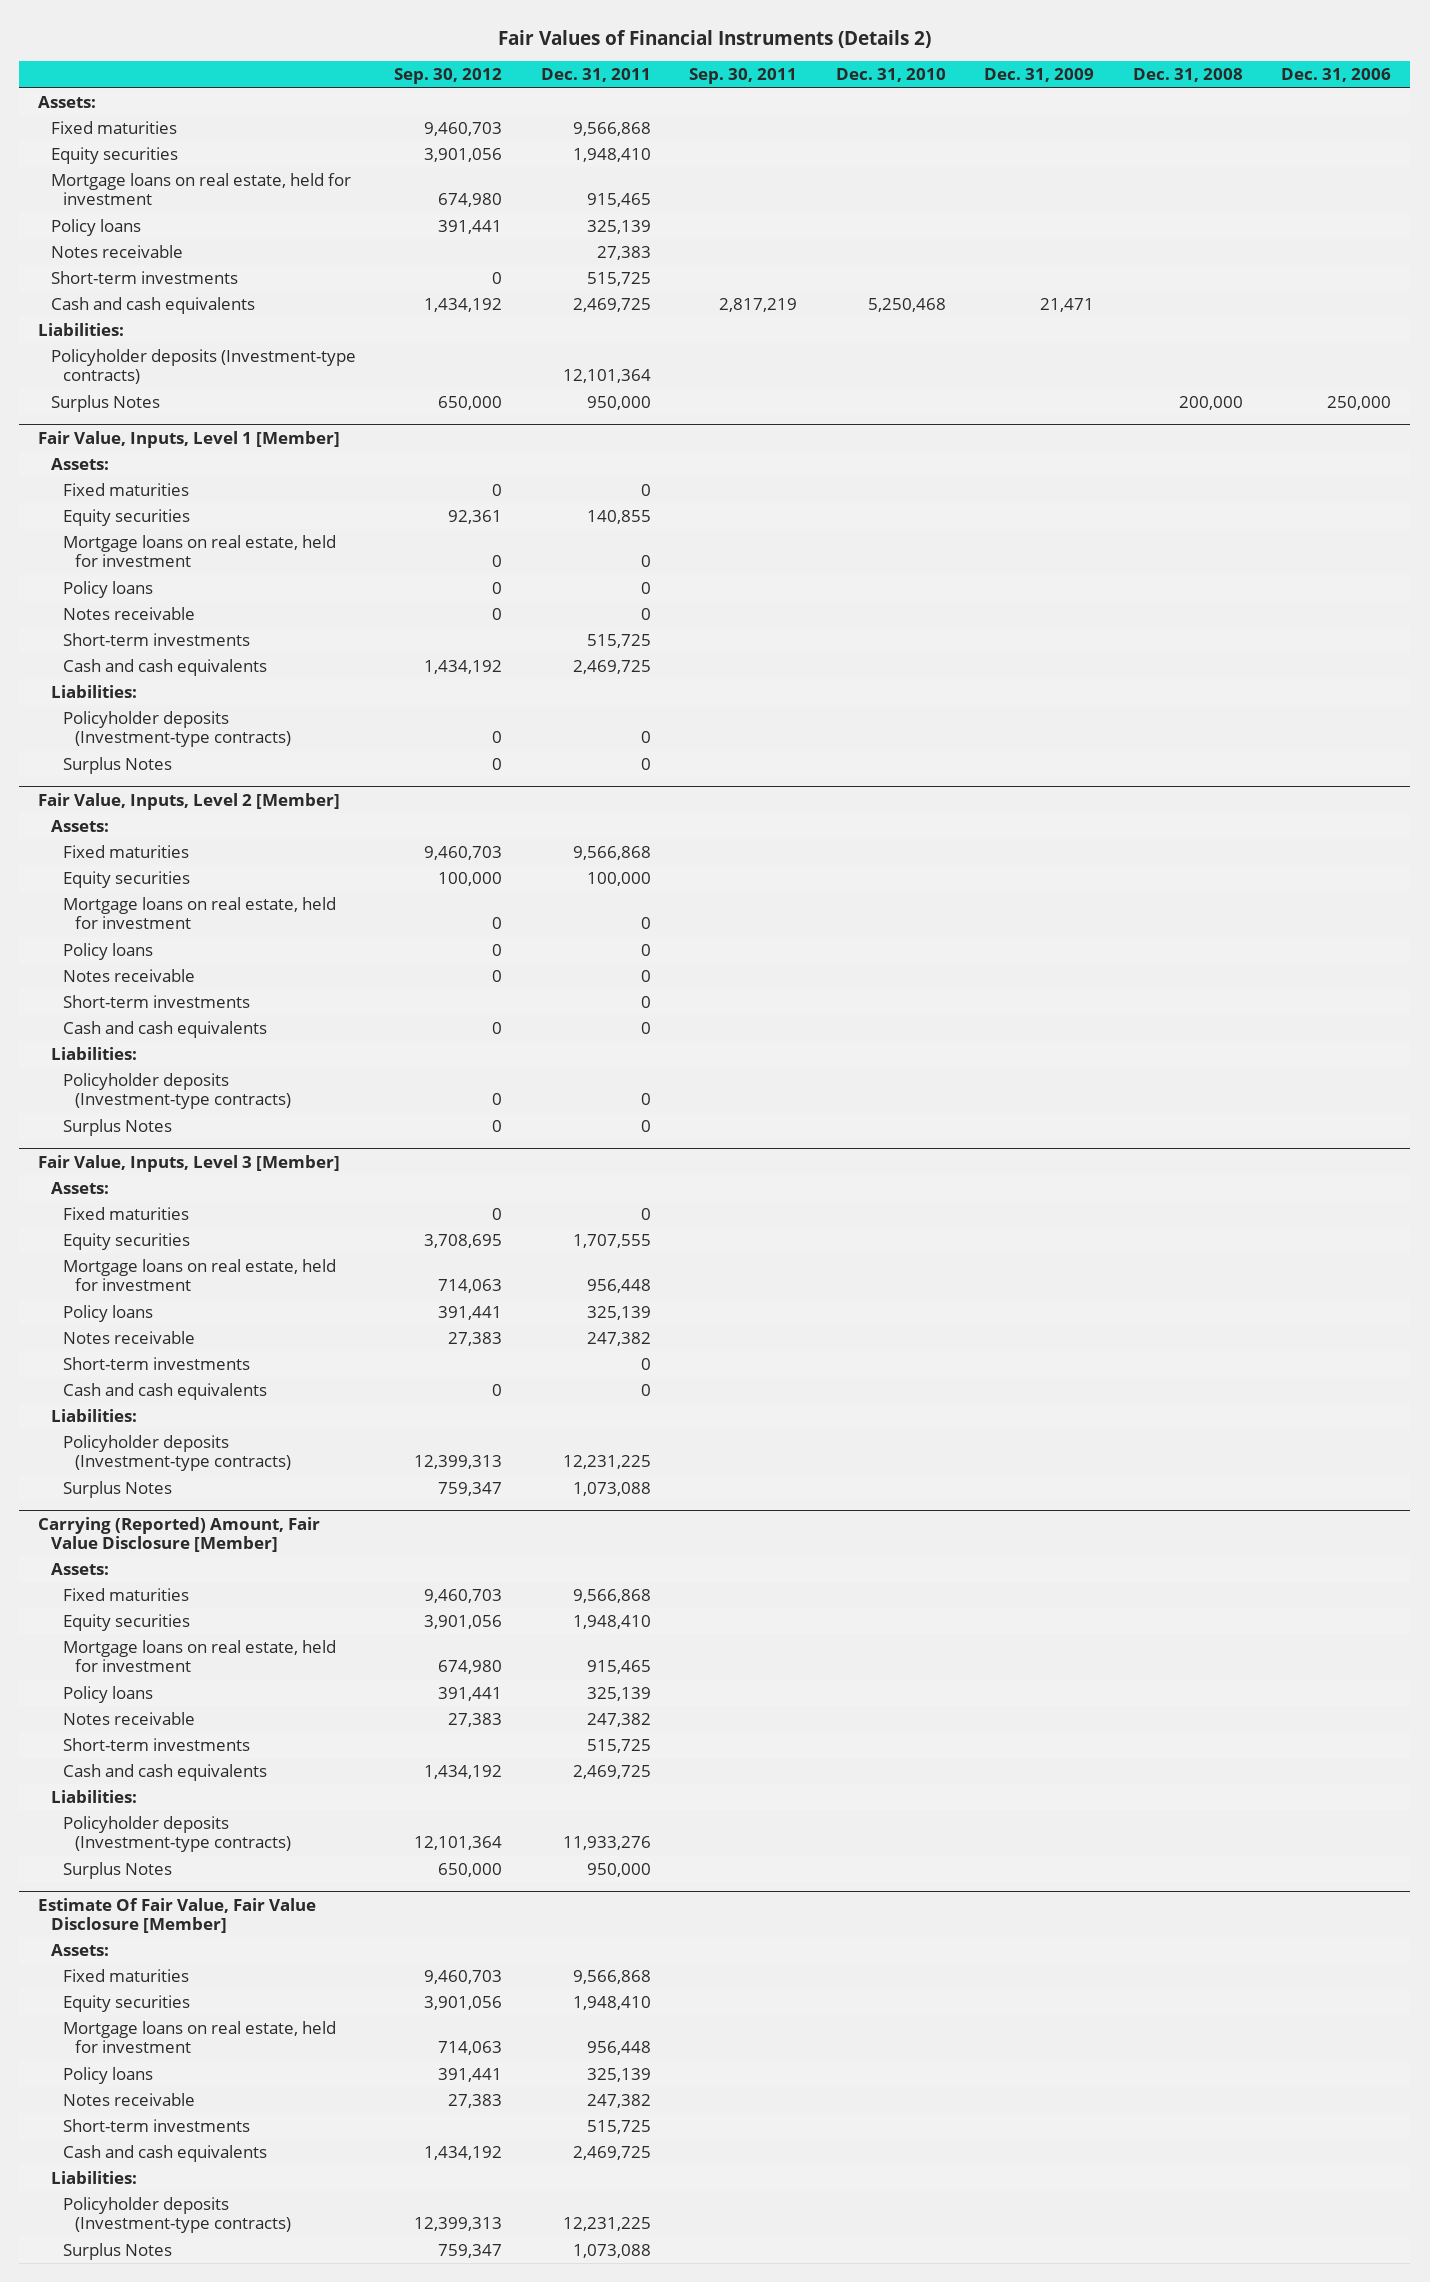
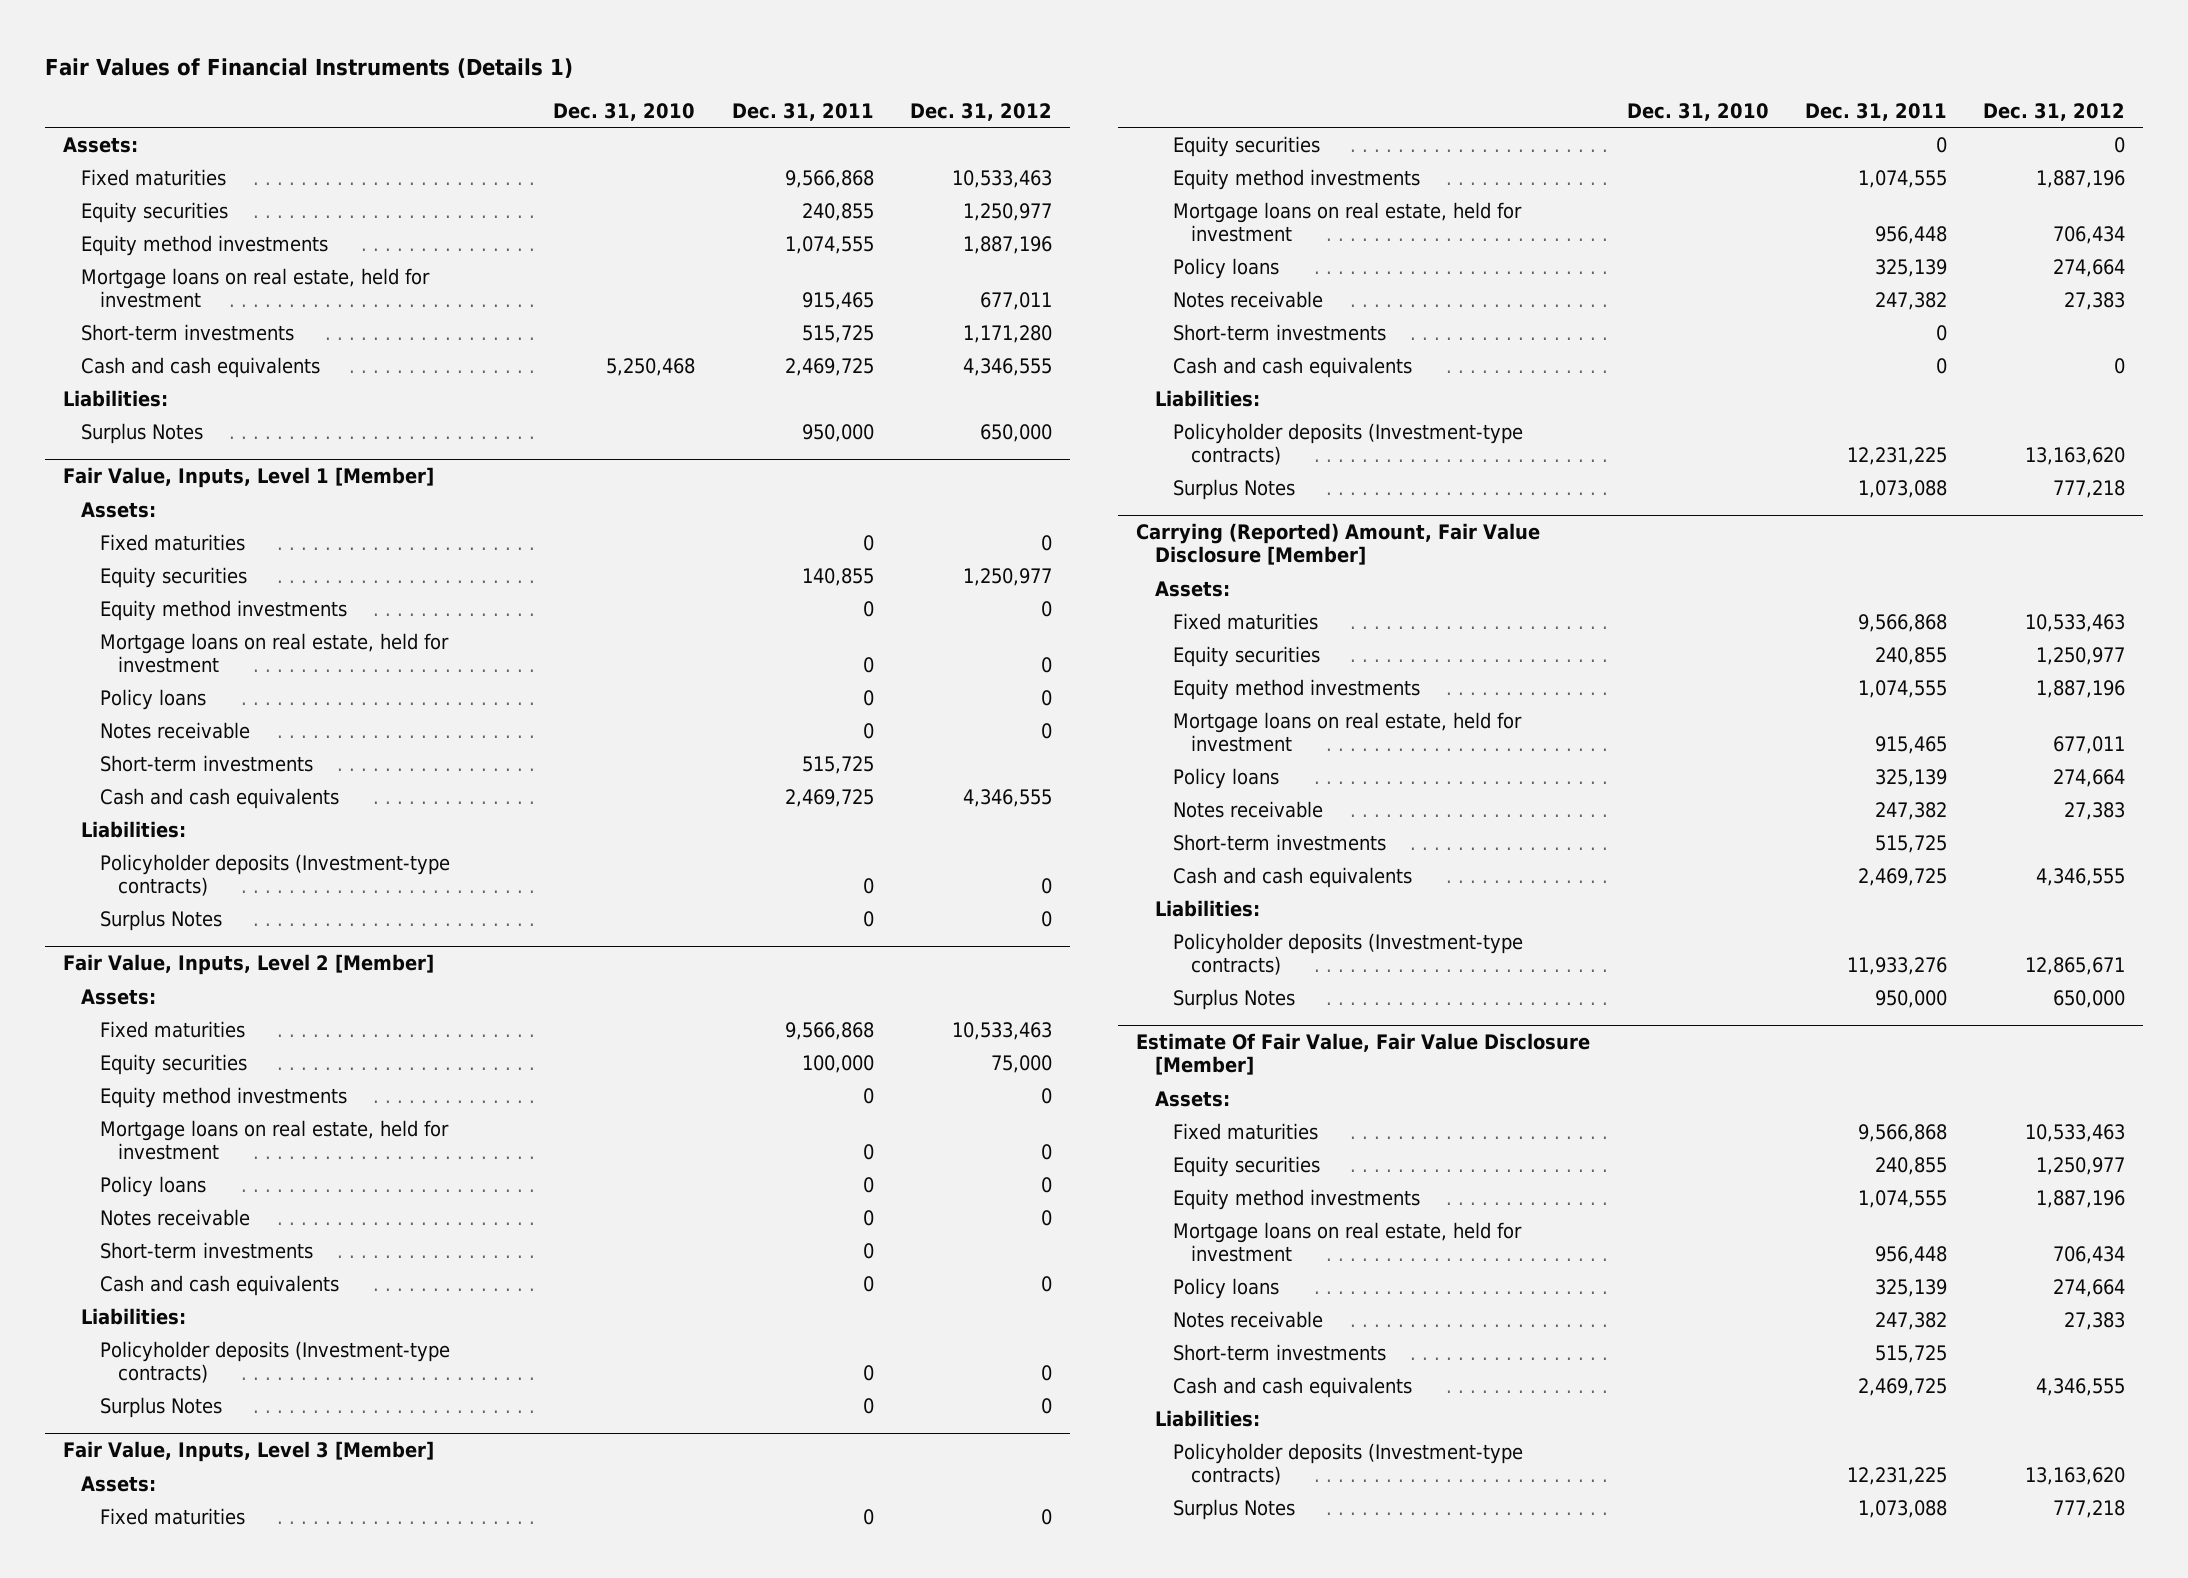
- Fair Values of Financial Instruments (Details 2)
+ Fair Values of Financial Instruments (Details 1)
- | Sep. 30, 2012 | Dec. 31, 2011 | Sep. 30, 2011 | Dec. 31, 2010 | Dec. 31, 2009 | Dec. 31, 2008 | Dec. 31, 2006
+ | Dec. 31, 2010 | Dec. 31, 2011 | Dec. 31, 2012
- Equity securities | 3,901,056 | 1,948,410 | | | | |
+ Equity securities | | 240,855 | 1,250,977
+ Equity method investments | | 1,074,555 | 1,887,196
- Policy loans | 391,441 | 325,139 | | | | |
- Notes receivable | | 27,383 | | | | |
- Policyholder deposits (Investment-type contracts) | | 12,101,364 | | | | |
@ Fair Value, Inputs, Level 1 [Member]
+ Equity method investments | | 0 | 0
@ Fair Value, Inputs, Level 2 [Member]
+ Equity method investments | | 0 | 0
@ Fair Value, Inputs, Level 3 [Member]
- Equity securities | 3,708,695 | 1,707,555 | | | | |
+ Equity securities | | 0 | 0
+ Equity method investments | | 1,074,555 | 1,887,196
@ Carrying (Reported) Amount, Fair Value Disclosure [Member]
- Equity securities | 3,901,056 | 1,948,410 | | | | |
+ Equity securities | | 240,855 | 1,250,977
+ Equity method investments | | 1,074,555 | 1,887,196
@ Estimate Of Fair Value, Fair Value Disclosure [Member]
- Equity securities | 3,901,056 | 1,948,410 | | | | |
+ Equity securities | | 240,855 | 1,250,977
+ Equity method investments | | 1,074,555 | 1,887,196

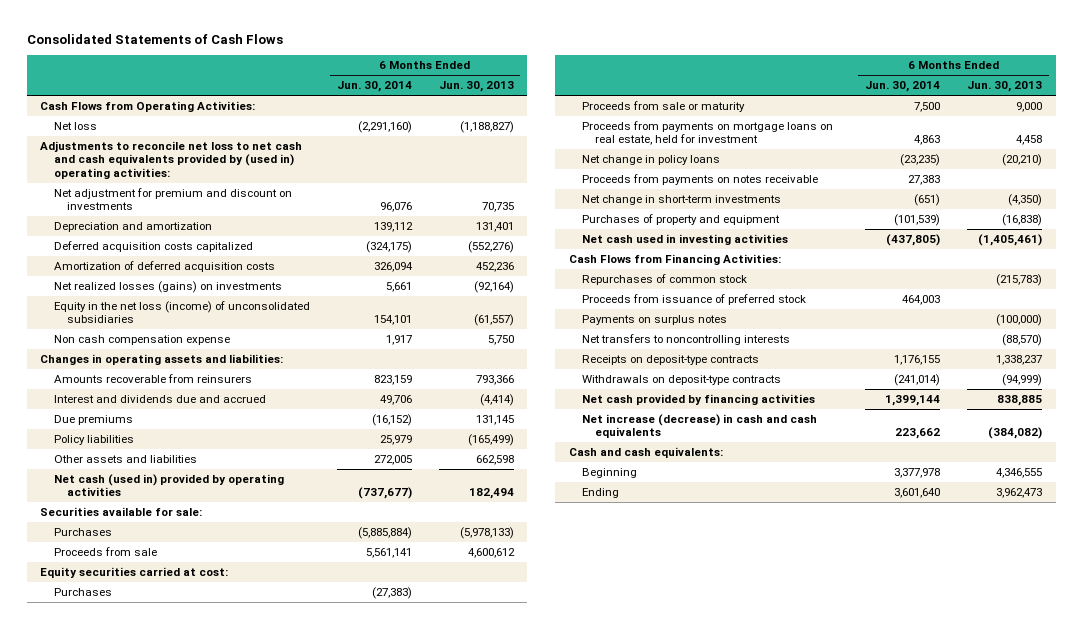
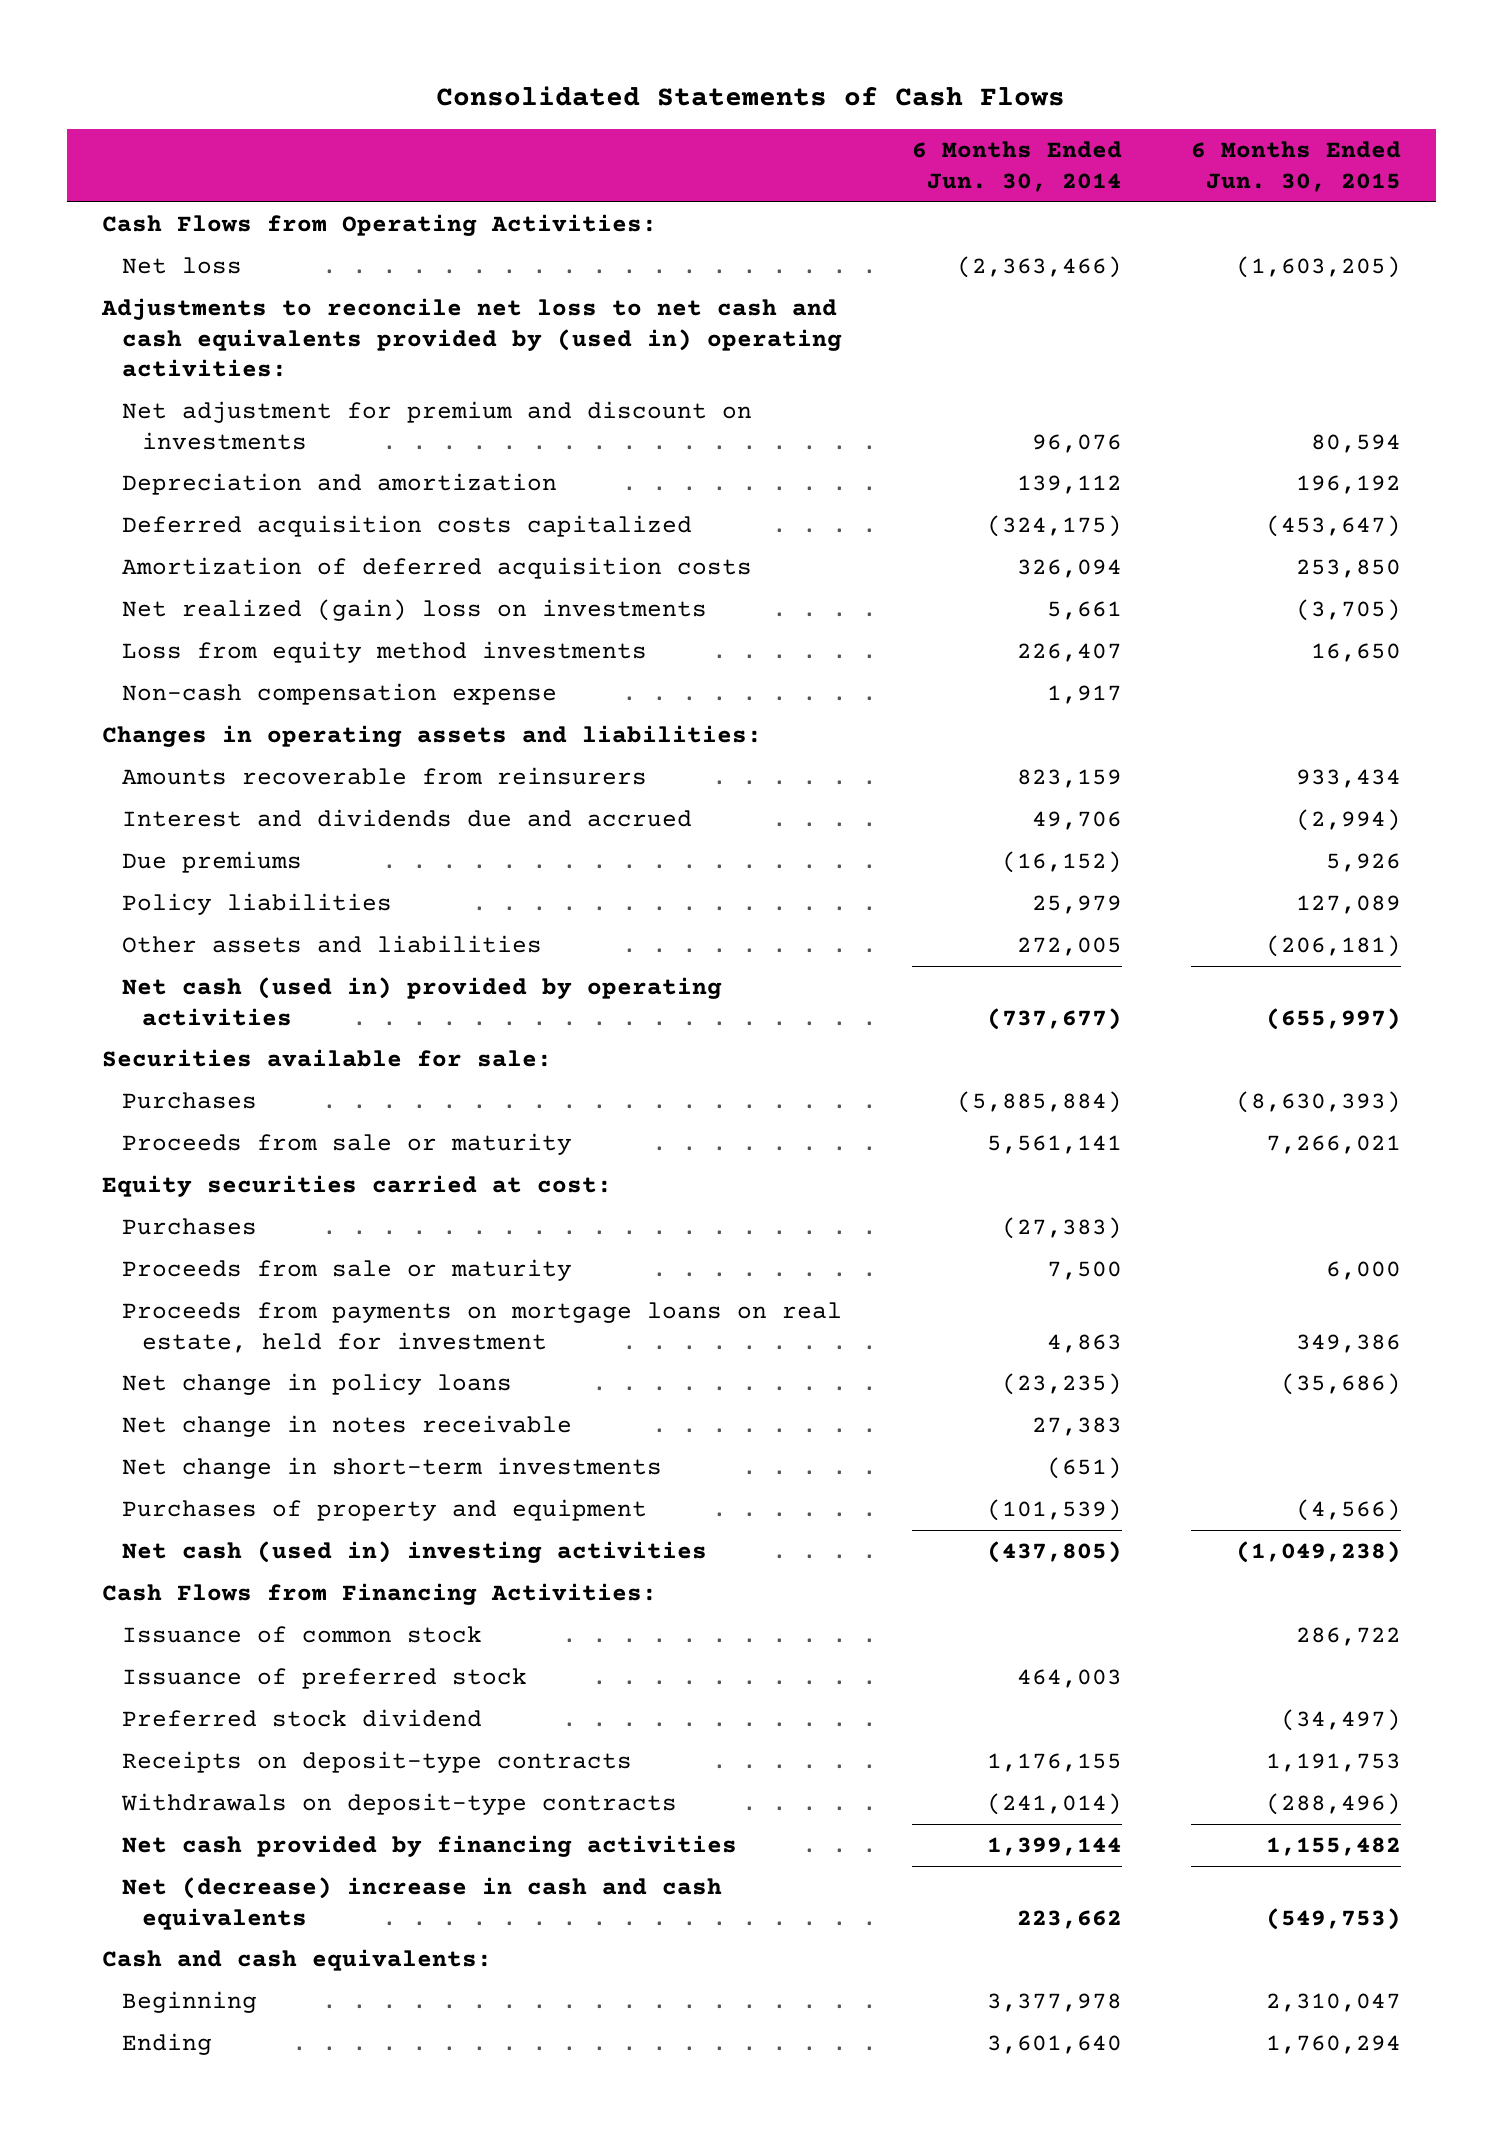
- | 6 Months Ended Jun. 30, 2014 | 6 Months Ended Jun. 30, 2013
+ | 6 Months Ended Jun. 30, 2014 | 6 Months Ended Jun. 30, 2015
- Net loss | (2,291,160) | (1,188,827)
+ Net loss | (2,363,466) | (1,603,205)
- Net realized losses (gains) on investments | 5,661 | (92,164)
- Equity in the net loss (income) of unconsolidated subsidiaries | 154,101 | (61,557)
- Non cash compensation expense | 1,917 | 5,750
+ Net realized (gain) loss on investments | 5,661 | (3,705)
+ Loss from equity method investments | 226,407 | 16,650
+ Non-cash compensation expense | 1,917 |
- Proceeds from sale | 5,561,141 | 4,600,612
+ Proceeds from sale or maturity | 5,561,141 | 7,266,021
- Proceeds from payments on notes receivable | 27,383 |
+ Net change in notes receivable | 27,383 |
- Net cash used in investing activities | (437,805) | (1,405,461)
+ Net cash (used in) investing activities | (437,805) | (1,049,238)
- Repurchases of common stock | | (215,783)
- Proceeds from issuance of preferred stock | 464,003 |
- Payments on surplus notes | | (100,000)
- Net transfers to noncontrolling interests | | (88,570)
+ Issuance of common stock | | 286,722
+ Issuance of preferred stock | 464,003 |
+ Preferred stock dividend | | (34,497)
- Net increase (decrease) in cash and cash equivalents | 223,662 | (384,082)
+ Net (decrease) increase in cash and cash equivalents | 223,662 | (549,753)

